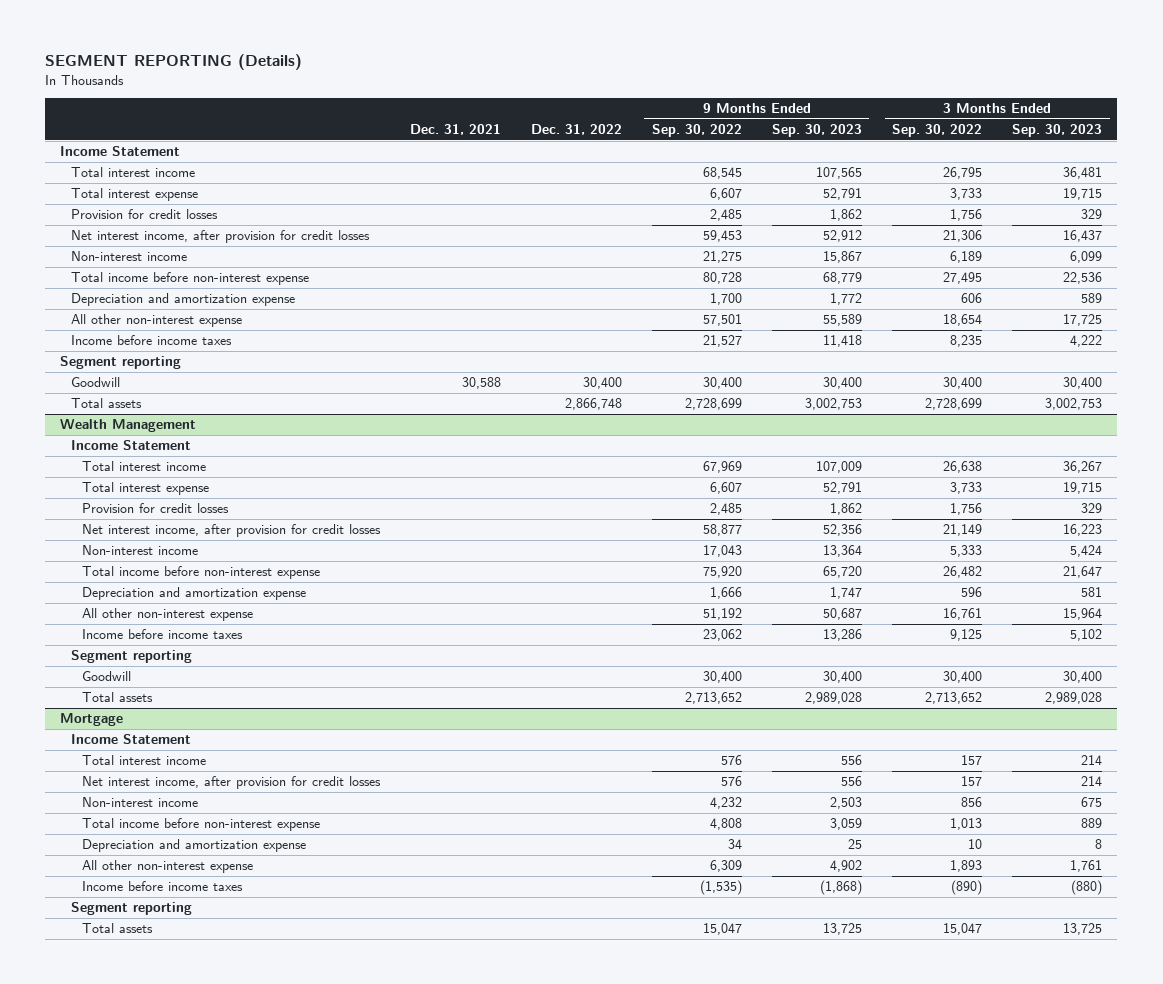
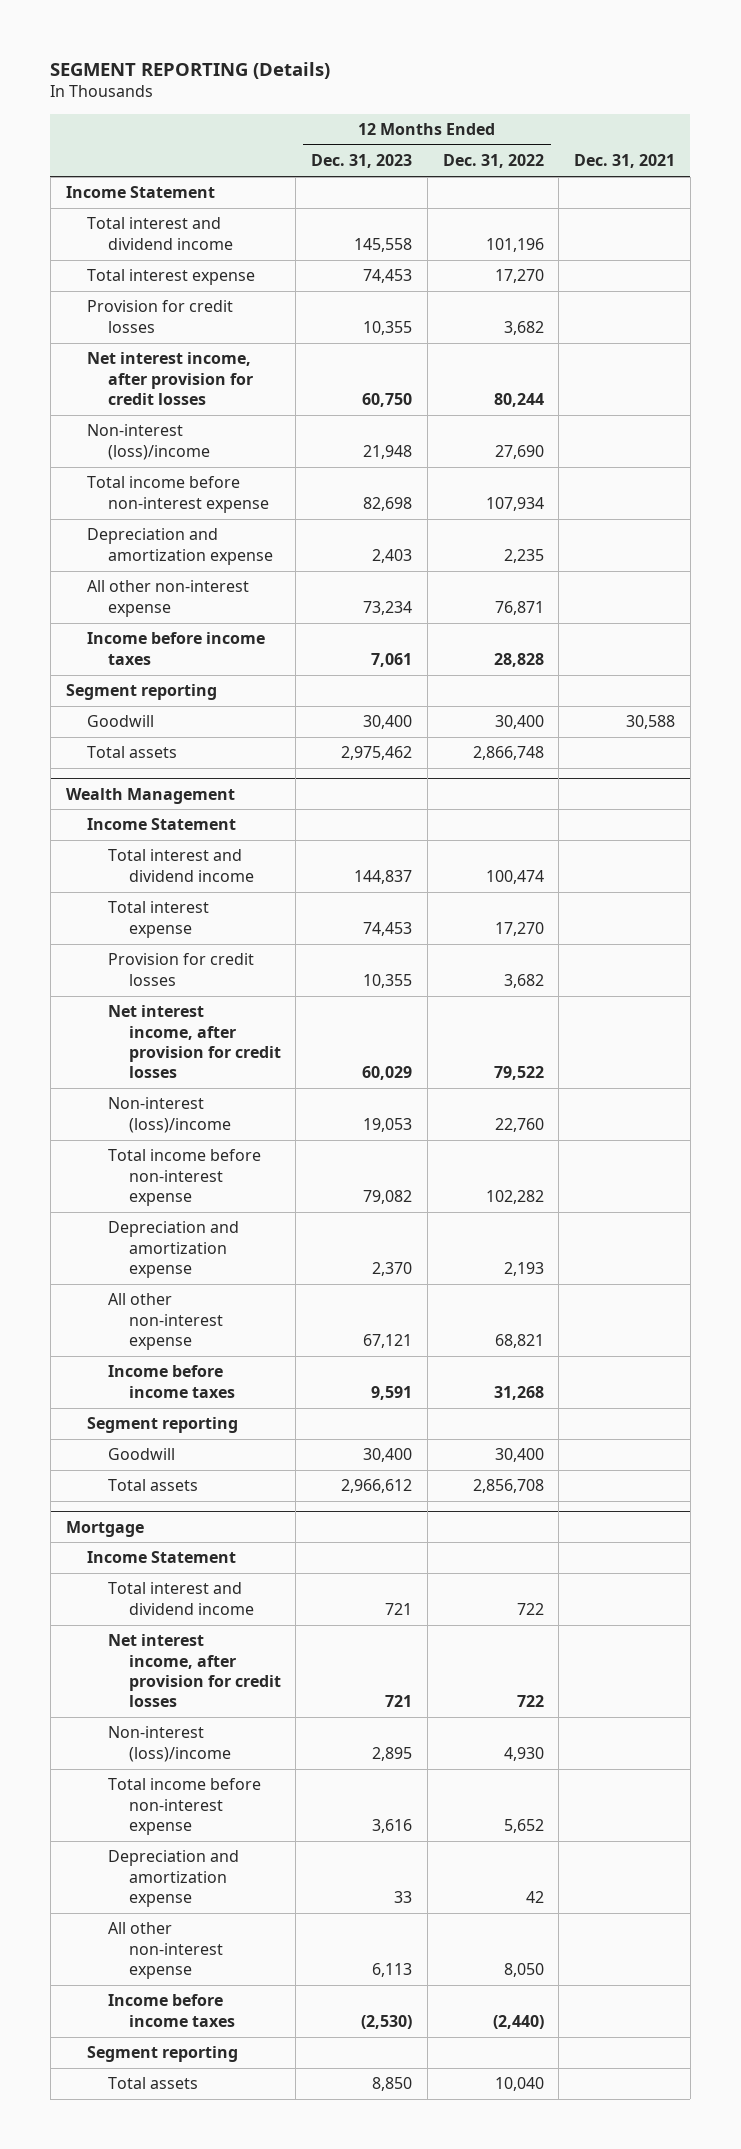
- | Dec. 31, 2021 | Dec. 31, 2022 | 9 Months Ended Sep. 30, 2022 | 9 Months Ended Sep. 30, 2023 | 3 Months Ended Sep. 30, 2022 | 3 Months Ended Sep. 30, 2023
+ | 12 Months Ended Dec. 31, 2023 | 12 Months Ended Dec. 31, 2022 | Dec. 31, 2021
- Total interest income | | | 68,545 | 107,565 | 26,795 | 36,481
+ Total interest and dividend income | 145,558 | 101,196 |
- Non-interest income | | | 21,275 | 15,867 | 6,189 | 6,099
+ Non-interest (loss)/income | 21,948 | 27,690 |
@ Wealth Management
- Total interest income | | | 67,969 | 107,009 | 26,638 | 36,267
+ Total interest and dividend income | 144,837 | 100,474 |
- Non-interest income | | | 17,043 | 13,364 | 5,333 | 5,424
+ Non-interest (loss)/income | 19,053 | 22,760 |
@ Mortgage
- Total interest income | | | 576 | 556 | 157 | 214
+ Total interest and dividend income | 721 | 722 |
- Non-interest income | | | 4,232 | 2,503 | 856 | 675
+ Non-interest (loss)/income | 2,895 | 4,930 |

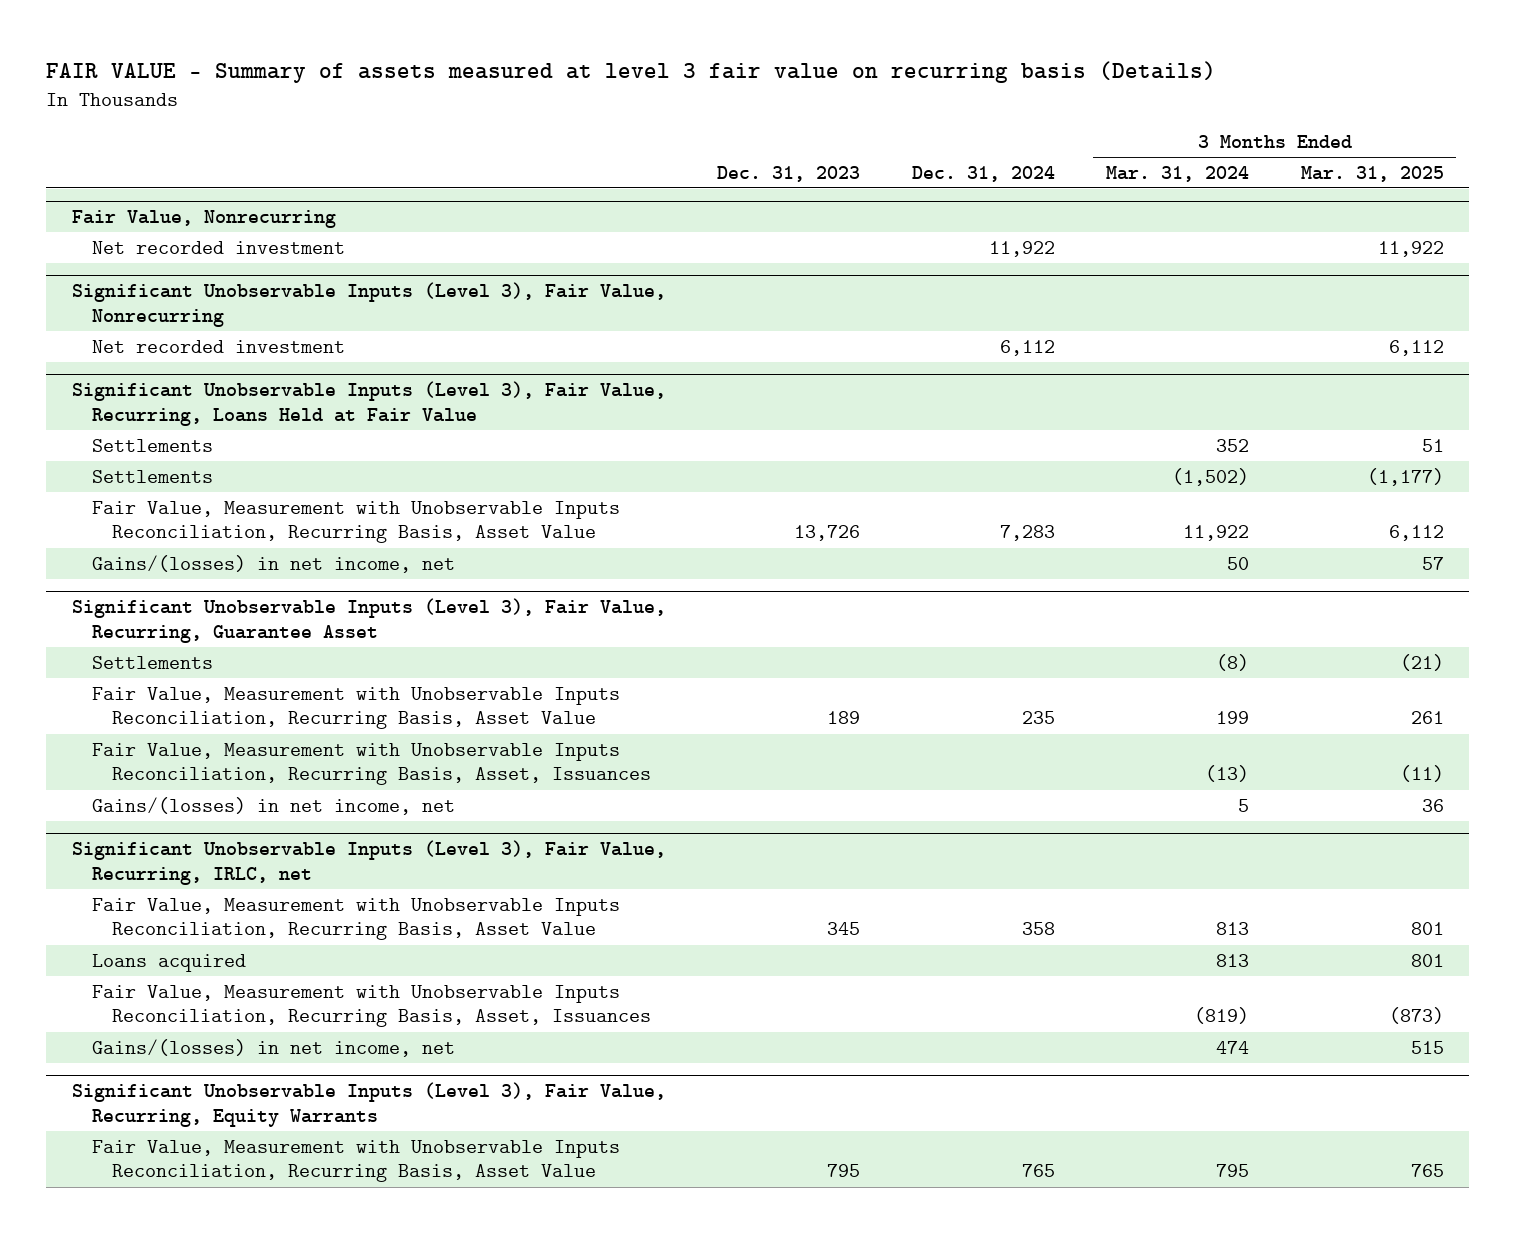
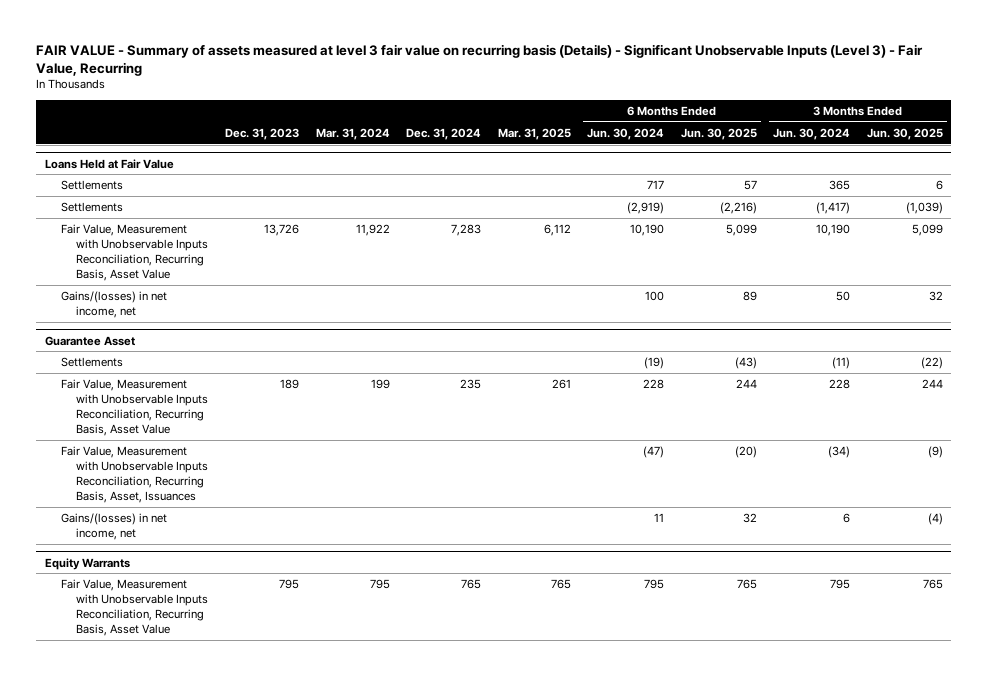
- FAIR VALUE - Summary of assets measured at level 3 fair value on recurring basis (Details)
+ FAIR VALUE - Summary of assets measured at level 3 fair value on recurring basis (Details) - Significant Unobservable Inputs (Level 3) - Fair Value, Recurring
- | Dec. 31, 2023 | Dec. 31, 2024 | 3 Months Ended Mar. 31, 2024 | 3 Months Ended Mar. 31, 2025
+ | Dec. 31, 2023 | Mar. 31, 2024 | Dec. 31, 2024 | Mar. 31, 2025 | 6 Months Ended Jun. 30, 2024 | 6 Months Ended Jun. 30, 2025 | 3 Months Ended Jun. 30, 2024 | 3 Months Ended Jun. 30, 2025
- Fair Value, Nonrecurring
- Net recorded investment | | 11,922 | | 11,922
- Significant Unobservable Inputs (Level 3), Fair Value, Nonrecurring
- Net recorded investment | | 6,112 | | 6,112
- Significant Unobservable Inputs (Level 3), Fair Value, Recurring, Loans Held at Fair Value
+ Loans Held at Fair Value
- Significant Unobservable Inputs (Level 3), Fair Value, Recurring, Guarantee Asset
+ Guarantee Asset
- Significant Unobservable Inputs (Level 3), Fair Value, Recurring, IRLC, net
- Fair Value, Measurement with Unobservable Inputs Reconciliation, Recurring Basis, Asset Value | 345 | 358 | 813 | 801
- Loans acquired | | | 813 | 801
- Fair Value, Measurement with Unobservable Inputs Reconciliation, Recurring Basis, Asset, Issuances | | | (819) | (873)
- Gains/(losses) in net income, net | | | 474 | 515
- Significant Unobservable Inputs (Level 3), Fair Value, Recurring, Equity Warrants
+ Equity Warrants

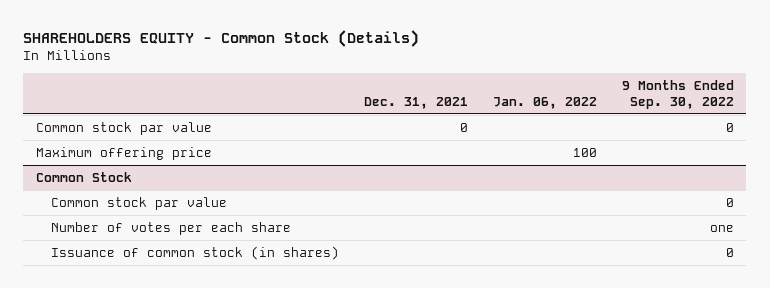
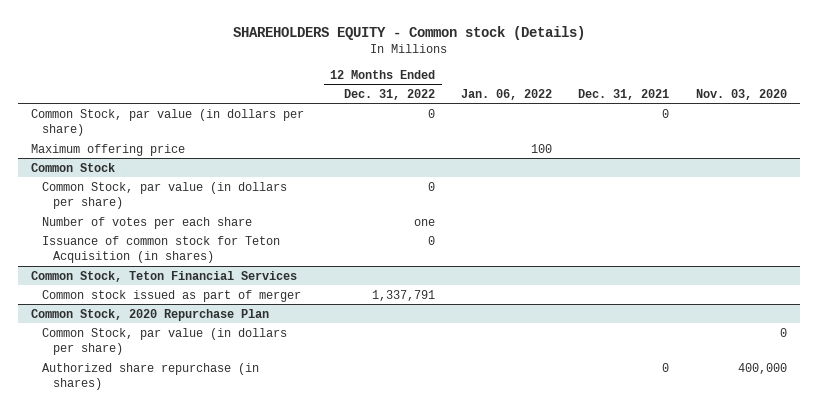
- SHAREHOLDERS EQUITY - Common Stock (Details)
+ SHAREHOLDERS EQUITY - Common stock (Details)
- | Dec. 31, 2021 | Jan. 06, 2022 | 9 Months Ended Sep. 30, 2022
+ | 12 Months Ended Dec. 31, 2022 | Jan. 06, 2022 | Dec. 31, 2021 | Nov. 03, 2020
- Common stock par value | 0 | | 0
+ Common Stock, par value (in dollars per share) | 0 | | 0 |
@ Common Stock
- Common stock par value | | | 0
+ Common Stock, par value (in dollars per share) | 0 | | |
- Issuance of common stock (in shares) | | | 0
+ Issuance of common stock for Teton Acquisition (in shares) | 0 | | |
+ Common Stock, Teton Financial Services
+ Common stock issued as part of merger | 1,337,791 | | |
+ Common Stock, 2020 Repurchase Plan
+ Common Stock, par value (in dollars per share) | | | | 0
+ Authorized share repurchase (in shares) | | | 0 | 400,000

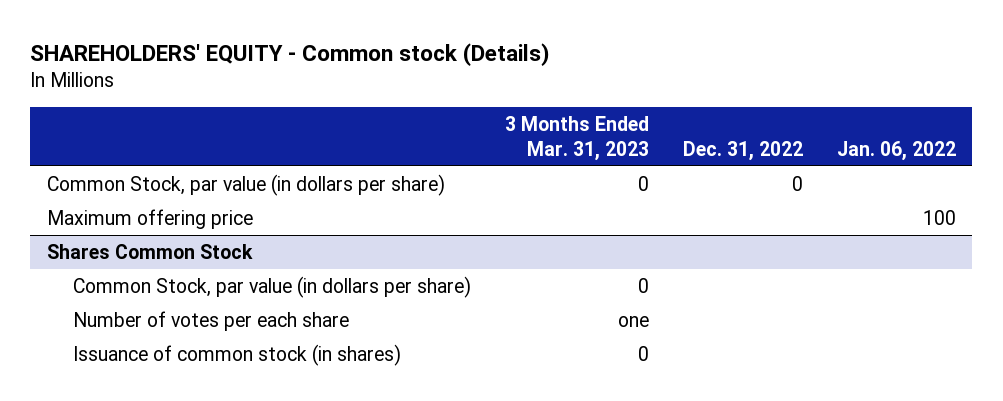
- SHAREHOLDERS EQUITY - Common stock (Details)
+ SHAREHOLDERS' EQUITY - Common stock (Details)
- | 12 Months Ended Dec. 31, 2022 | Jan. 06, 2022 | Dec. 31, 2021 | Nov. 03, 2020
+ | 3 Months Ended Mar. 31, 2023 | Dec. 31, 2022 | Jan. 06, 2022
- Common Stock
+ Shares Common Stock
- Issuance of common stock for Teton Acquisition (in shares) | 0 | | |
- Common Stock, Teton Financial Services
- Common stock issued as part of merger | 1,337,791 | | |
- Common Stock, 2020 Repurchase Plan
- Common Stock, par value (in dollars per share) | | | | 0
- Authorized share repurchase (in shares) | | | 0 | 400,000
+ Issuance of common stock (in shares) | 0 | |

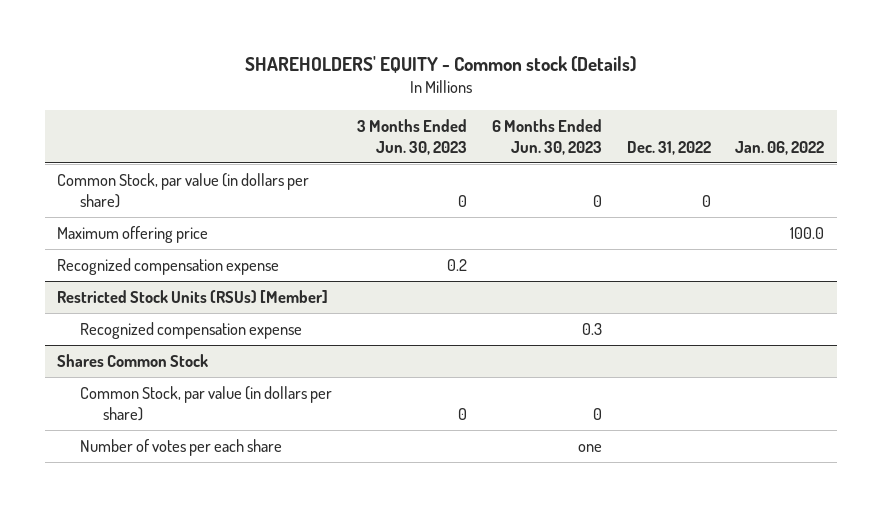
- | 3 Months Ended Mar. 31, 2023 | Dec. 31, 2022 | Jan. 06, 2022
+ | 3 Months Ended Jun. 30, 2023 | 6 Months Ended Jun. 30, 2023 | Dec. 31, 2022 | Jan. 06, 2022
- Maximum offering price | | | 100
+ Maximum offering price | | | | 100.0
+ Recognized compensation expense | 0.2 | | |
+ Restricted Stock Units (RSUs) [Member]
+ Recognized compensation expense | | 0.3 | |
@ Shares Common Stock
- Issuance of common stock (in shares) | 0 | |

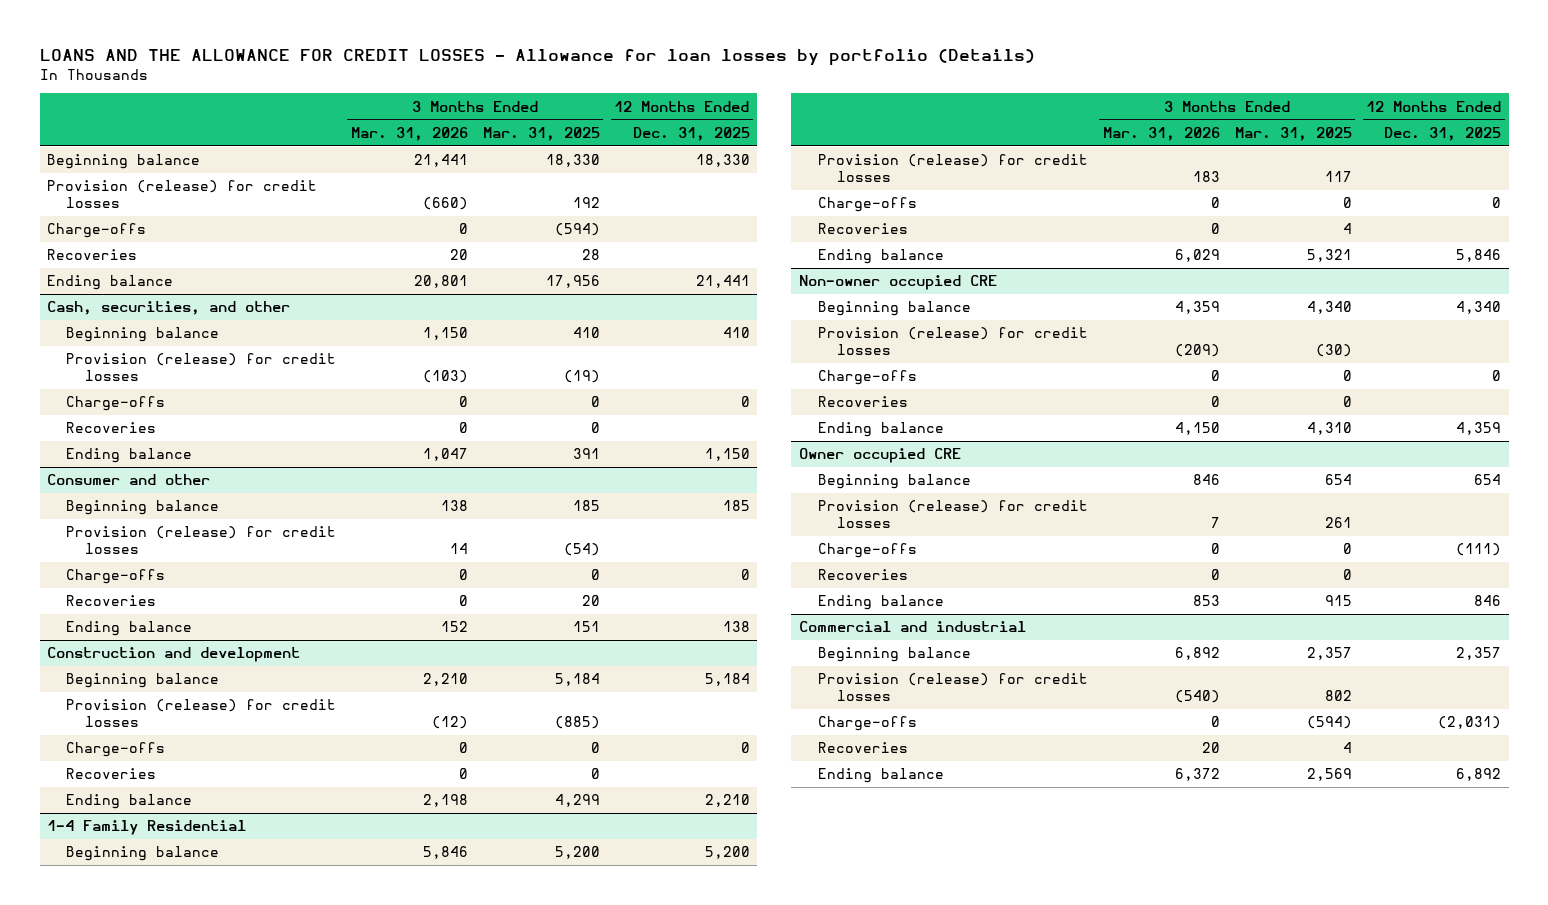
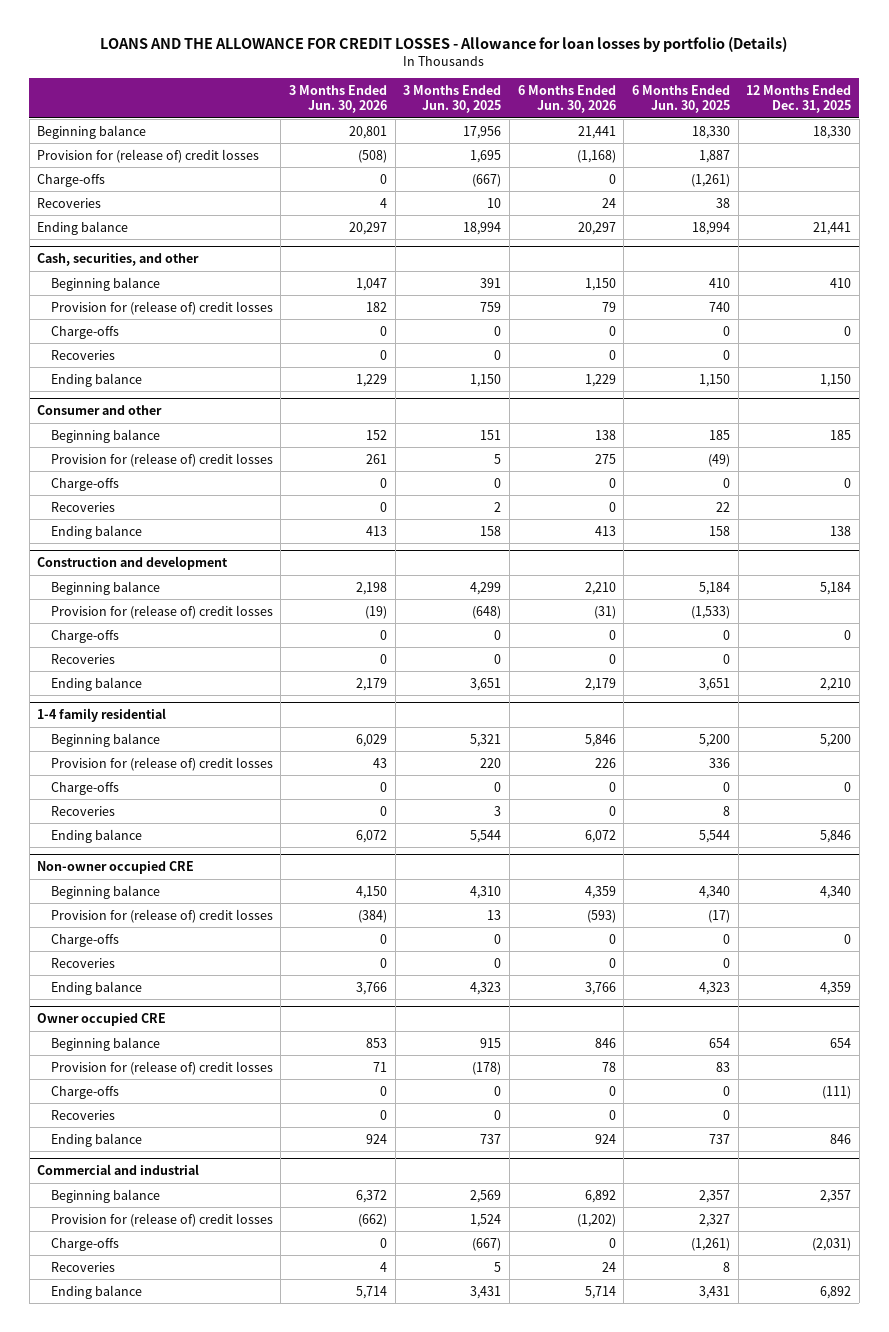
- | 3 Months Ended Mar. 31, 2026 | 3 Months Ended Mar. 31, 2025 | 12 Months Ended Dec. 31, 2025
+ | 3 Months Ended Jun. 30, 2026 | 3 Months Ended Jun. 30, 2025 | 6 Months Ended Jun. 30, 2026 | 6 Months Ended Jun. 30, 2025 | 12 Months Ended Dec. 31, 2025
- Provision (release) for credit losses | (660) | 192 |
+ Provision for (release of) credit losses | (508) | 1,695 | (1,168) | 1,887 |
@ Cash, securities, and other
- Provision (release) for credit losses | (103) | (19) |
+ Provision for (release of) credit losses | 182 | 759 | 79 | 740 |
@ Consumer and other
- Provision (release) for credit losses | 14 | (54) |
+ Provision for (release of) credit losses | 261 | 5 | 275 | (49) |
@ Construction and development
- Provision (release) for credit losses | (12) | (885) |
+ Provision for (release of) credit losses | (19) | (648) | (31) | (1,533) |
- 1-4 Family Residential
+ 1-4 family residential
- Provision (release) for credit losses | 183 | 117 |
+ Provision for (release of) credit losses | 43 | 220 | 226 | 336 |
@ Non-owner occupied CRE
- Provision (release) for credit losses | (209) | (30) |
+ Provision for (release of) credit losses | (384) | 13 | (593) | (17) |
@ Owner occupied CRE
- Provision (release) for credit losses | 7 | 261 |
+ Provision for (release of) credit losses | 71 | (178) | 78 | 83 |
@ Commercial and industrial
- Provision (release) for credit losses | (540) | 802 |
+ Provision for (release of) credit losses | (662) | 1,524 | (1,202) | 2,327 |

